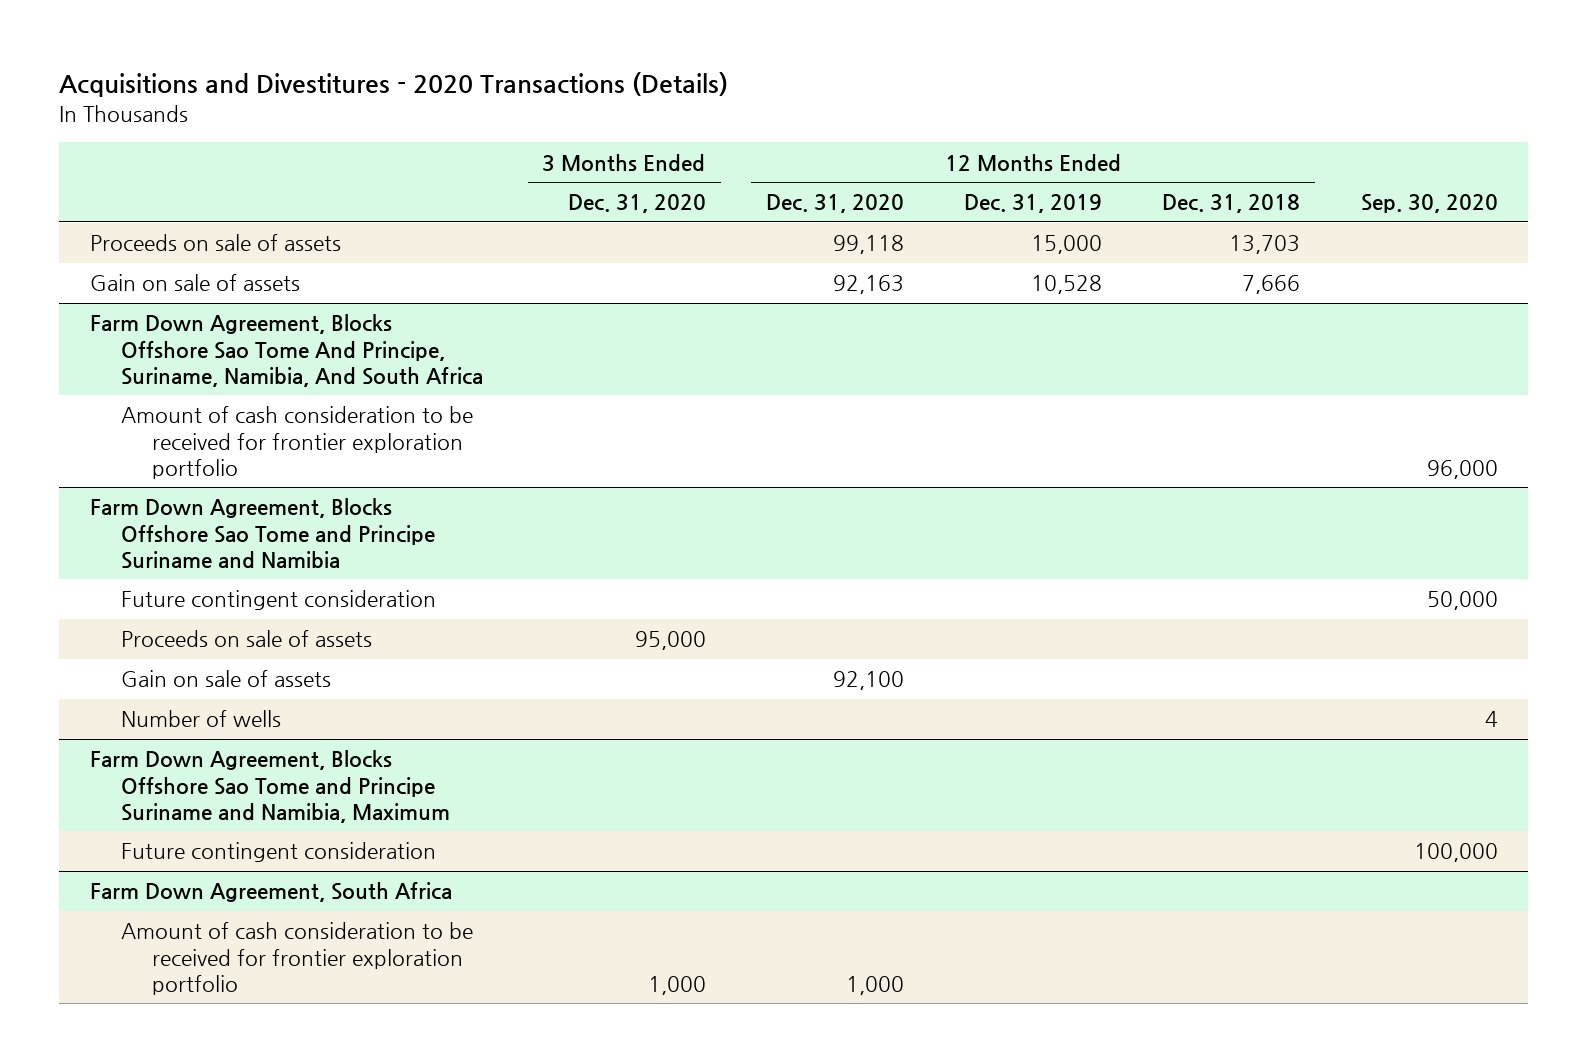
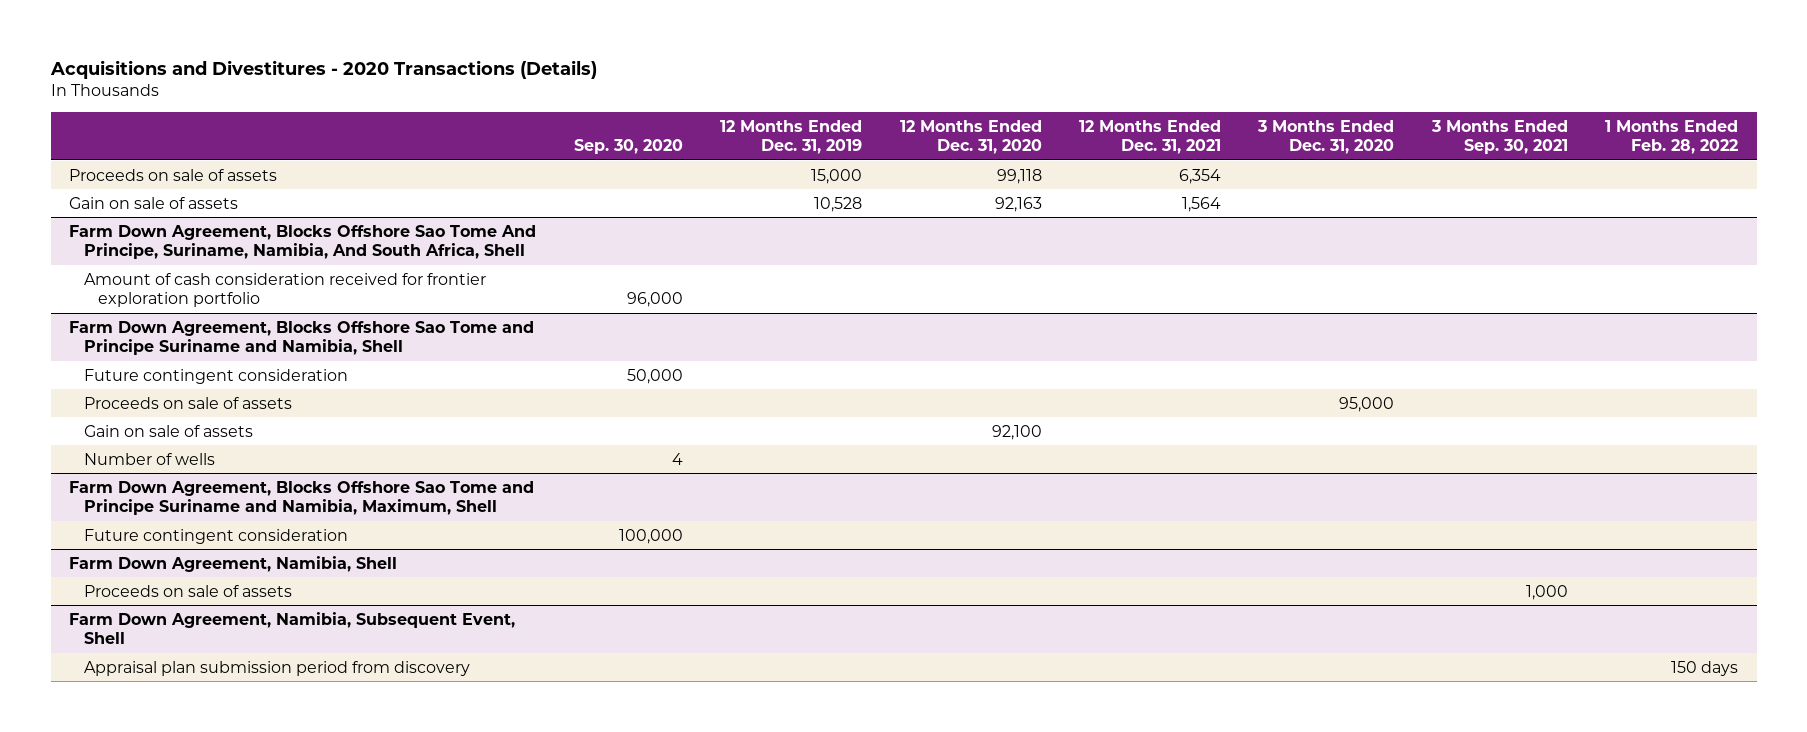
- | 3 Months Ended Dec. 31, 2020 | 12 Months Ended Dec. 31, 2020 | 12 Months Ended Dec. 31, 2019 | 12 Months Ended Dec. 31, 2018 | Sep. 30, 2020
+ | Sep. 30, 2020 | 12 Months Ended Dec. 31, 2019 | 12 Months Ended Dec. 31, 2020 | 12 Months Ended Dec. 31, 2021 | 3 Months Ended Dec. 31, 2020 | 3 Months Ended Sep. 30, 2021 | 1 Months Ended Feb. 28, 2022
- Farm Down Agreement, Blocks Offshore Sao Tome And Principe, Suriname, Namibia, And South Africa
- Amount of cash consideration to be received for frontier exploration portfolio | | | | | 96,000
- Farm Down Agreement, Blocks Offshore Sao Tome and Principe Suriname and Namibia
+ Farm Down Agreement, Blocks Offshore Sao Tome And Principe, Suriname, Namibia, And South Africa, Shell
+ Amount of cash consideration received for frontier exploration portfolio | 96,000 | | | | | |
+ Farm Down Agreement, Blocks Offshore Sao Tome and Principe Suriname and Namibia, Shell
- Farm Down Agreement, Blocks Offshore Sao Tome and Principe Suriname and Namibia, Maximum
+ Farm Down Agreement, Blocks Offshore Sao Tome and Principe Suriname and Namibia, Maximum, Shell
- Farm Down Agreement, South Africa
- Amount of cash consideration to be received for frontier exploration portfolio | 1,000 | 1,000 | | |
+ Farm Down Agreement, Namibia, Shell
+ Proceeds on sale of assets | | | | | | 1,000 |
+ Farm Down Agreement, Namibia, Subsequent Event, Shell
+ Appraisal plan submission period from discovery | | | | | | | 150 days

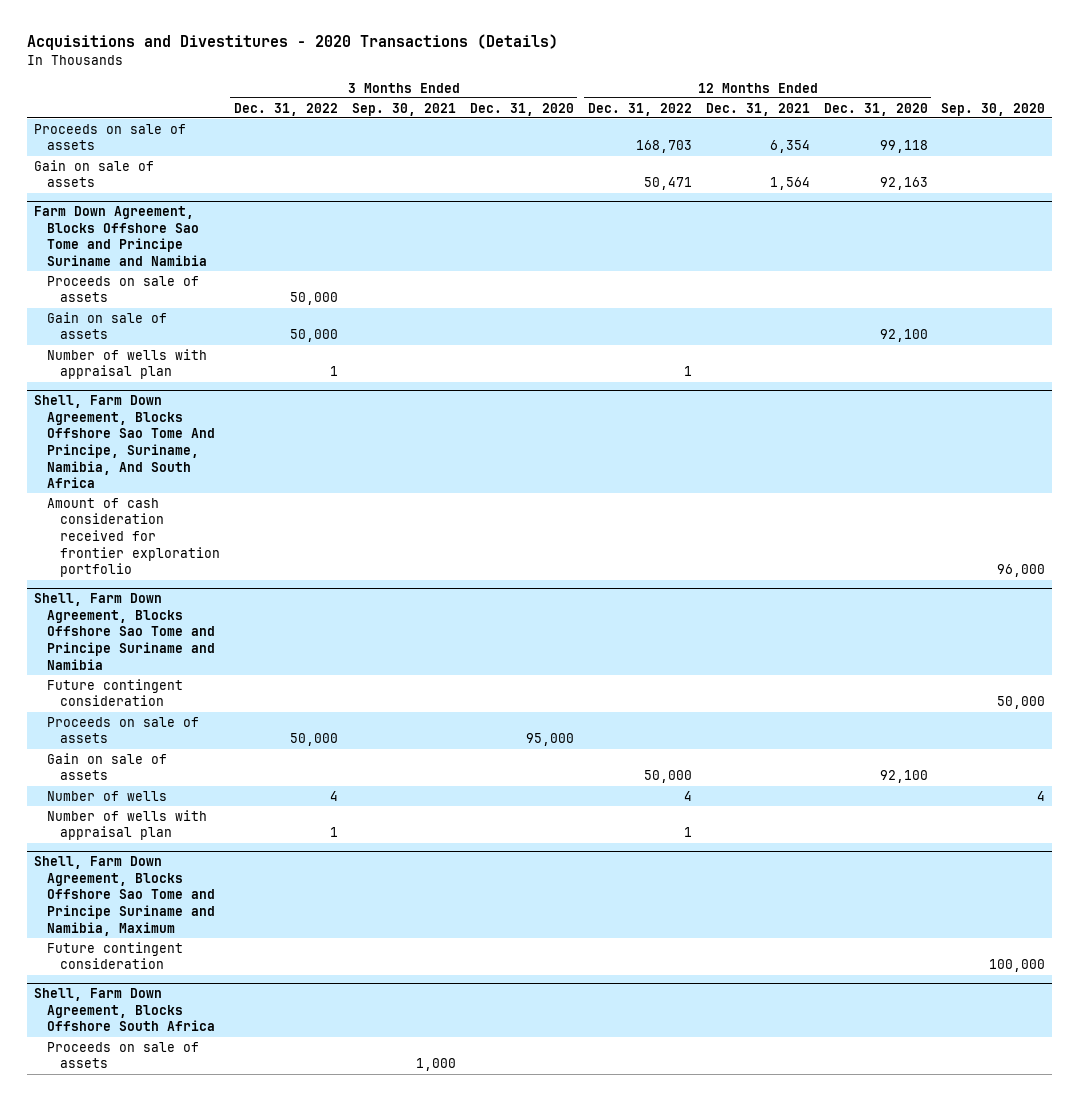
- | Sep. 30, 2020 | 12 Months Ended Dec. 31, 2019 | 12 Months Ended Dec. 31, 2020 | 12 Months Ended Dec. 31, 2021 | 3 Months Ended Dec. 31, 2020 | 3 Months Ended Sep. 30, 2021 | 1 Months Ended Feb. 28, 2022
+ | 3 Months Ended Dec. 31, 2022 | 3 Months Ended Sep. 30, 2021 | 3 Months Ended Dec. 31, 2020 | 12 Months Ended Dec. 31, 2022 | 12 Months Ended Dec. 31, 2021 | 12 Months Ended Dec. 31, 2020 | Sep. 30, 2020
- Farm Down Agreement, Blocks Offshore Sao Tome And Principe, Suriname, Namibia, And South Africa, Shell
+ Farm Down Agreement, Blocks Offshore Sao Tome and Principe Suriname and Namibia
+ Proceeds on sale of assets | 50,000 | | | | | |
+ Gain on sale of assets | 50,000 | | | | | 92,100 |
+ Number of wells with appraisal plan | 1 | | | 1 | | |
+ Shell, Farm Down Agreement, Blocks Offshore Sao Tome And Principe, Suriname, Namibia, And South Africa
- Farm Down Agreement, Blocks Offshore Sao Tome and Principe Suriname and Namibia, Shell
+ Shell, Farm Down Agreement, Blocks Offshore Sao Tome and Principe Suriname and Namibia
- Farm Down Agreement, Blocks Offshore Sao Tome and Principe Suriname and Namibia, Maximum, Shell
+ Number of wells with appraisal plan | 1 | | | 1 | | |
+ Shell, Farm Down Agreement, Blocks Offshore Sao Tome and Principe Suriname and Namibia, Maximum
- Farm Down Agreement, Namibia, Shell
+ Shell, Farm Down Agreement, Blocks Offshore South Africa
- Farm Down Agreement, Namibia, Subsequent Event, Shell
- Appraisal plan submission period from discovery | | | | | | | 150 days

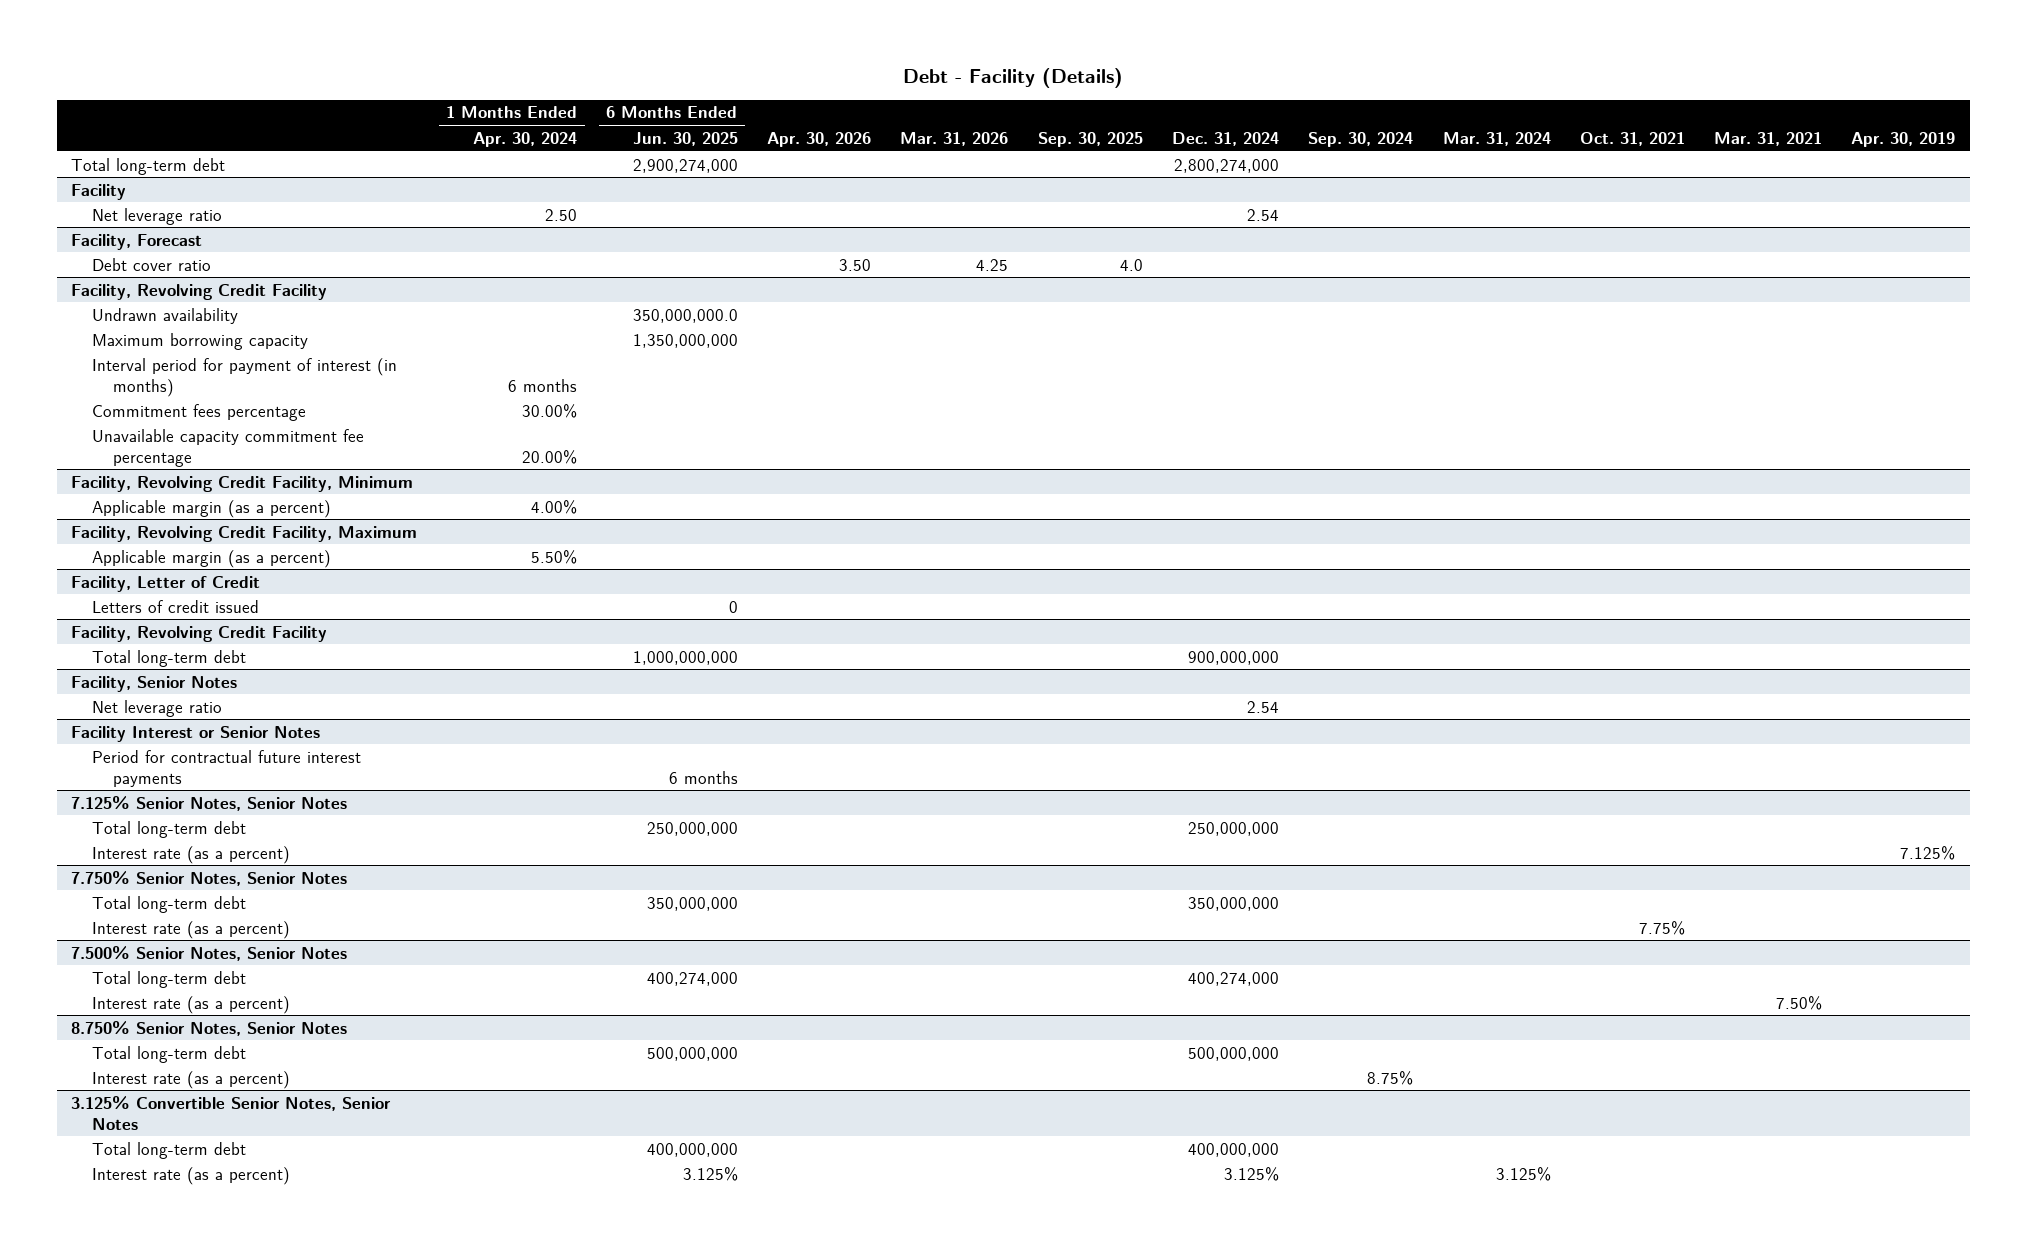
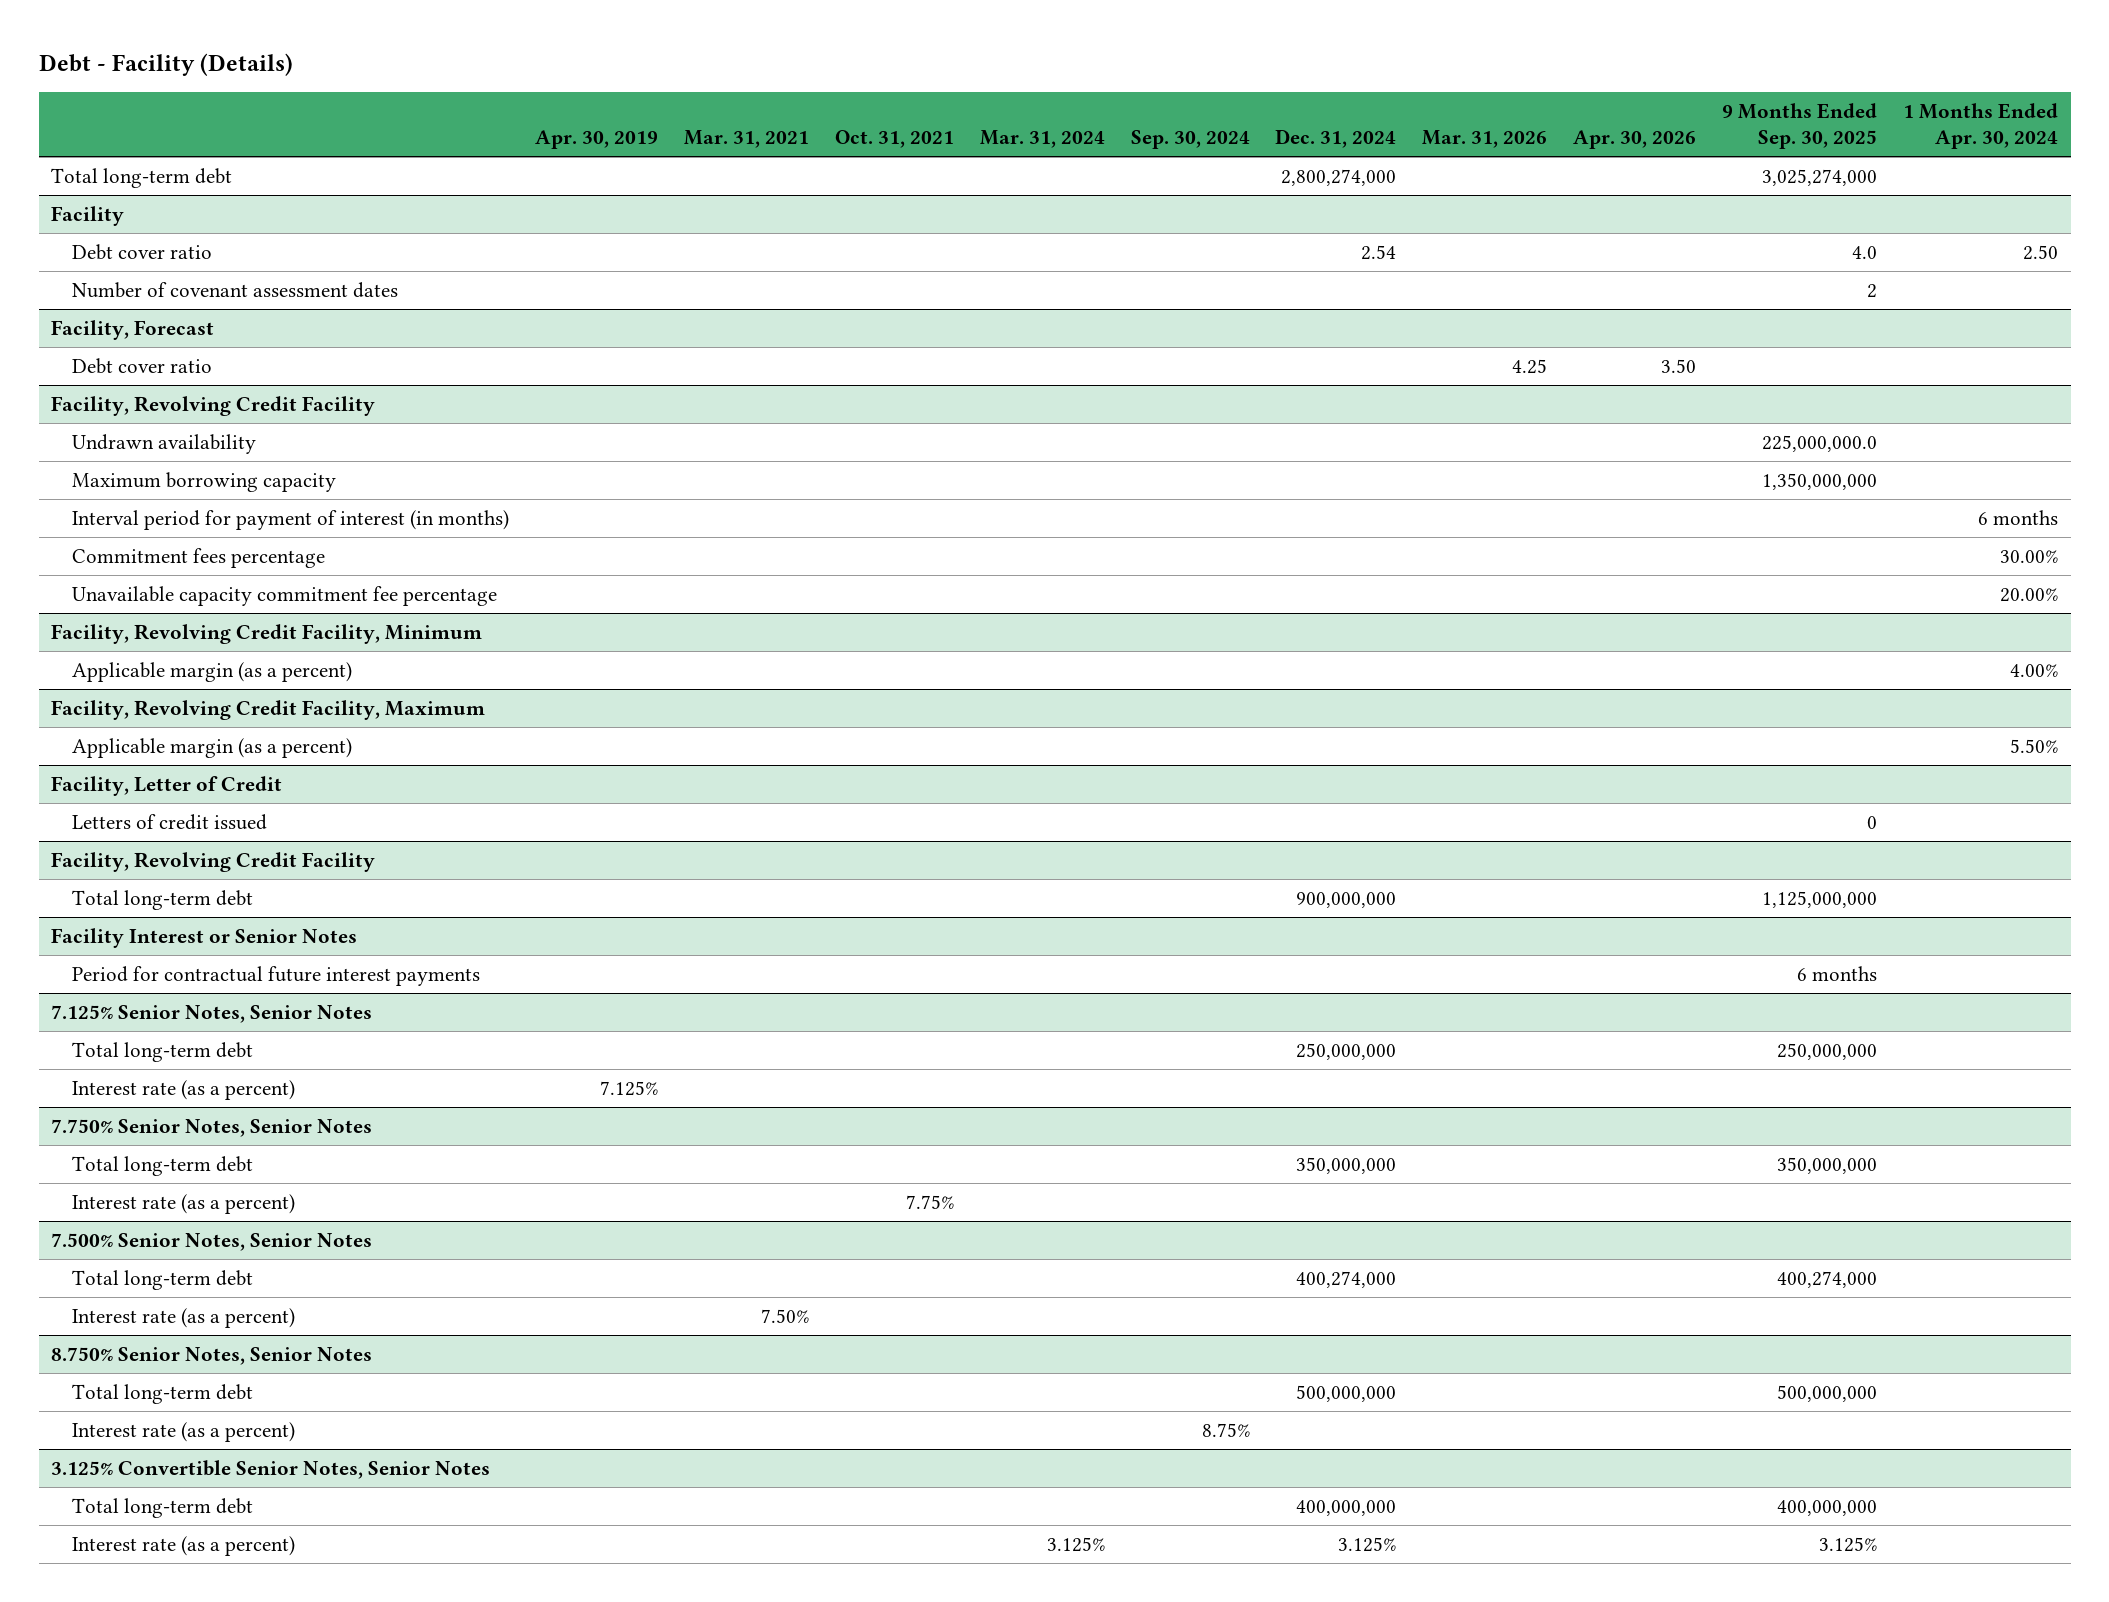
- | 1 Months Ended Apr. 30, 2024 | 6 Months Ended Jun. 30, 2025 | Apr. 30, 2026 | Mar. 31, 2026 | Sep. 30, 2025 | Dec. 31, 2024 | Sep. 30, 2024 | Mar. 31, 2024 | Oct. 31, 2021 | Mar. 31, 2021 | Apr. 30, 2019
+ | Apr. 30, 2019 | Mar. 31, 2021 | Oct. 31, 2021 | Mar. 31, 2024 | Sep. 30, 2024 | Dec. 31, 2024 | Mar. 31, 2026 | Apr. 30, 2026 | 9 Months Ended Sep. 30, 2025 | 1 Months Ended Apr. 30, 2024
@ Facility
- Net leverage ratio | 2.50 | | | | | 2.54 | | | | |
+ Debt cover ratio | | | | | | 2.54 | | | 4.0 | 2.50
+ Number of covenant assessment dates | | | | | | | | | 2 |
- Facility, Senior Notes
- Net leverage ratio | | | | | | 2.54 | | | | |

